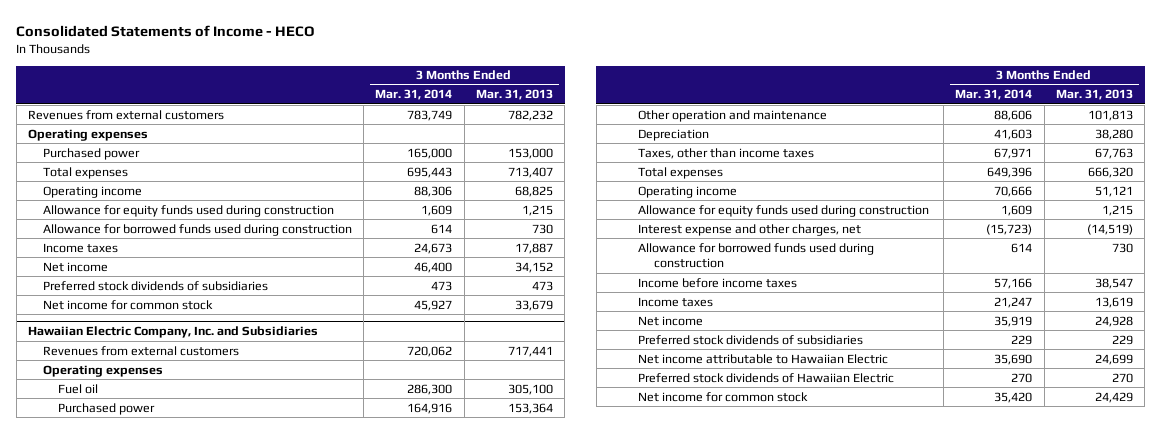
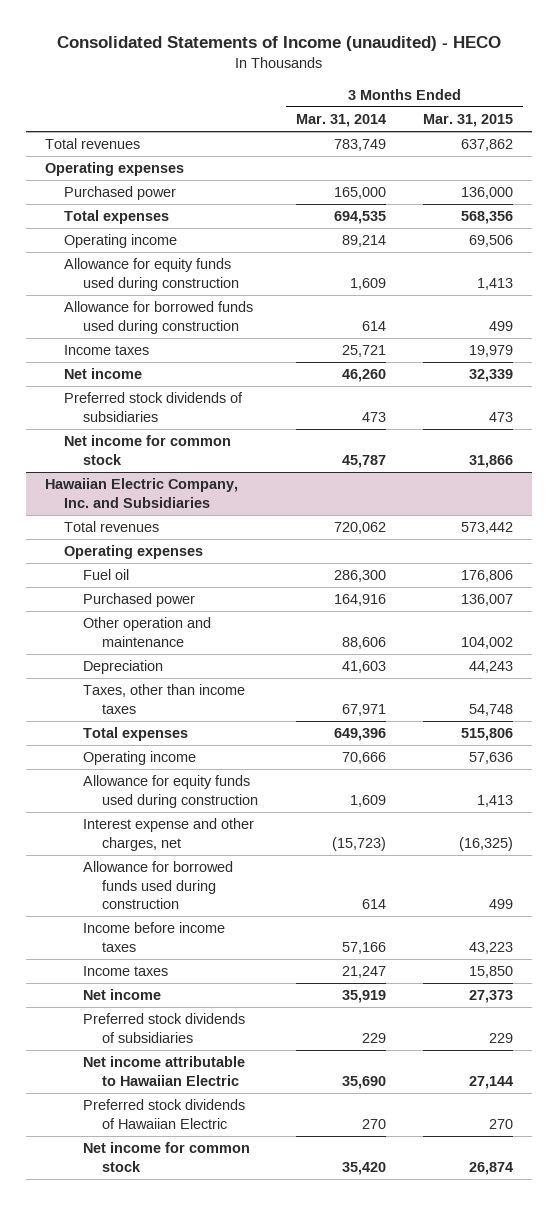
- Consolidated Statements of Income - HECO
+ Consolidated Statements of Income (unaudited) - HECO
- | 3 Months Ended Mar. 31, 2014 | 3 Months Ended Mar. 31, 2013
+ | 3 Months Ended Mar. 31, 2014 | 3 Months Ended Mar. 31, 2015
- Revenues from external customers | 783,749 | 782,232
+ Total revenues | 783,749 | 637,862
- Total expenses | 695,443 | 713,407
- Operating income | 88,306 | 68,825
+ Total expenses | 694,535 | 568,356
+ Operating income | 89,214 | 69,506
- Income taxes | 24,673 | 17,887
- Net income | 46,400 | 34,152
+ Income taxes | 25,721 | 19,979
+ Net income | 46,260 | 32,339
- Net income for common stock | 45,927 | 33,679
+ Net income for common stock | 45,787 | 31,866
@ Hawaiian Electric Company, Inc. and Subsidiaries
- Revenues from external customers | 720,062 | 717,441
+ Total revenues | 720,062 | 573,442

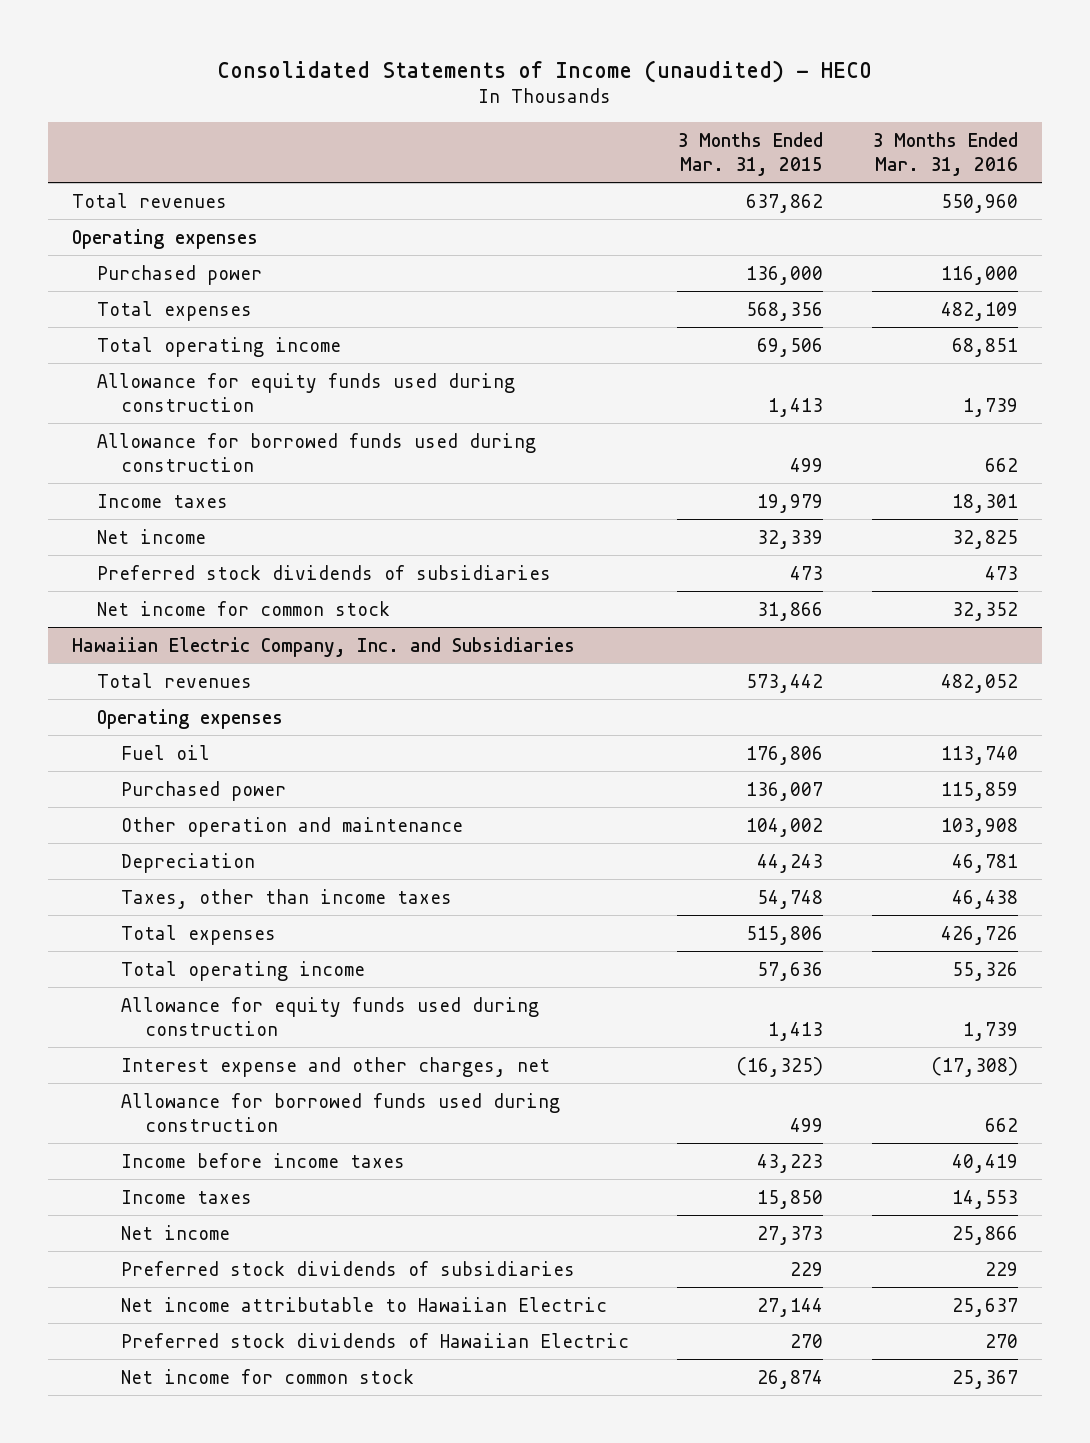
- | 3 Months Ended Mar. 31, 2014 | 3 Months Ended Mar. 31, 2015
+ | 3 Months Ended Mar. 31, 2015 | 3 Months Ended Mar. 31, 2016
- Operating income | 89,214 | 69,506
+ Total operating income | 69,506 | 68,851
@ Hawaiian Electric Company, Inc. and Subsidiaries
- Operating income | 70,666 | 57,636
+ Total operating income | 57,636 | 55,326

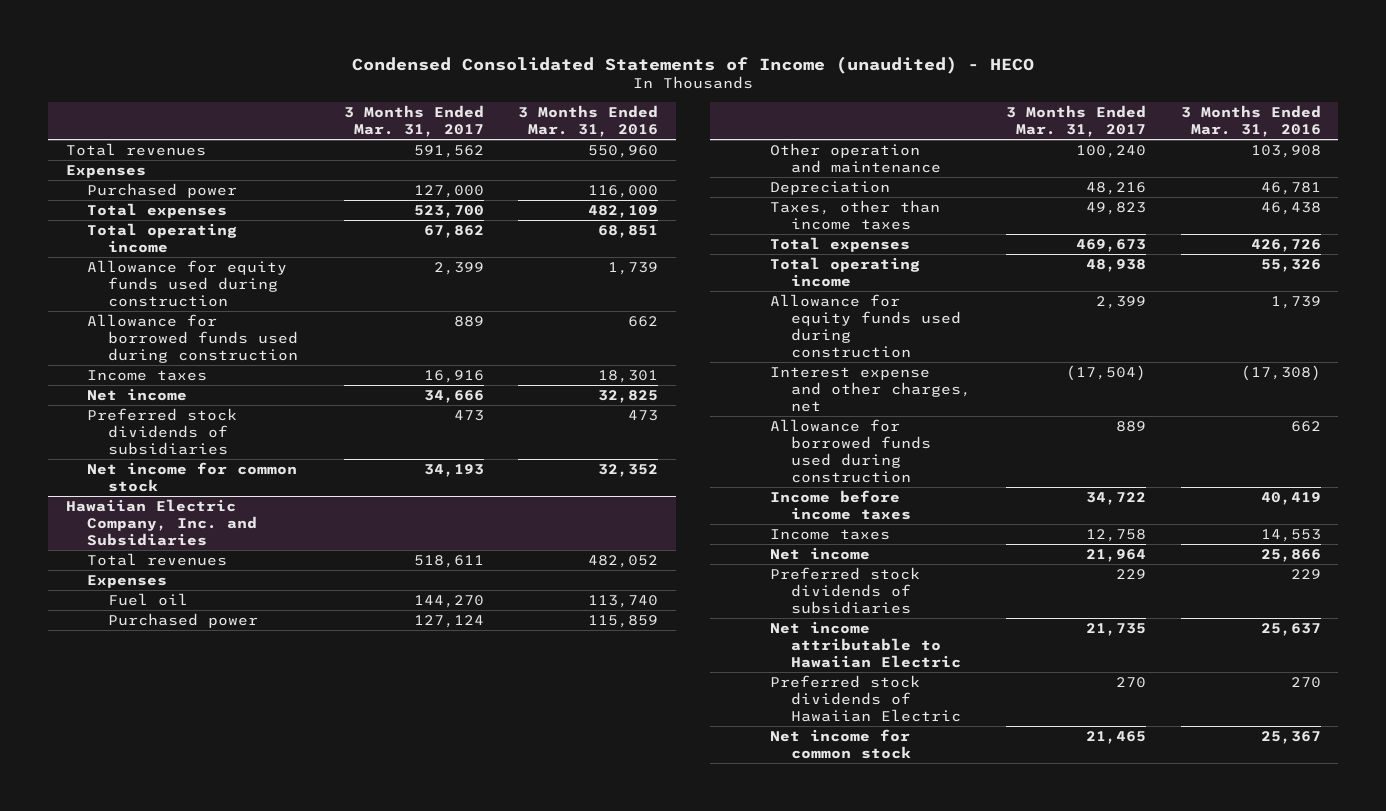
- Consolidated Statements of Income (unaudited) - HECO
+ Condensed Consolidated Statements of Income (unaudited) - HECO
- | 3 Months Ended Mar. 31, 2015 | 3 Months Ended Mar. 31, 2016
+ | 3 Months Ended Mar. 31, 2017 | 3 Months Ended Mar. 31, 2016
- Operating expenses
+ Expenses
@ Hawaiian Electric Company, Inc. and Subsidiaries
- Operating expenses
+ Expenses

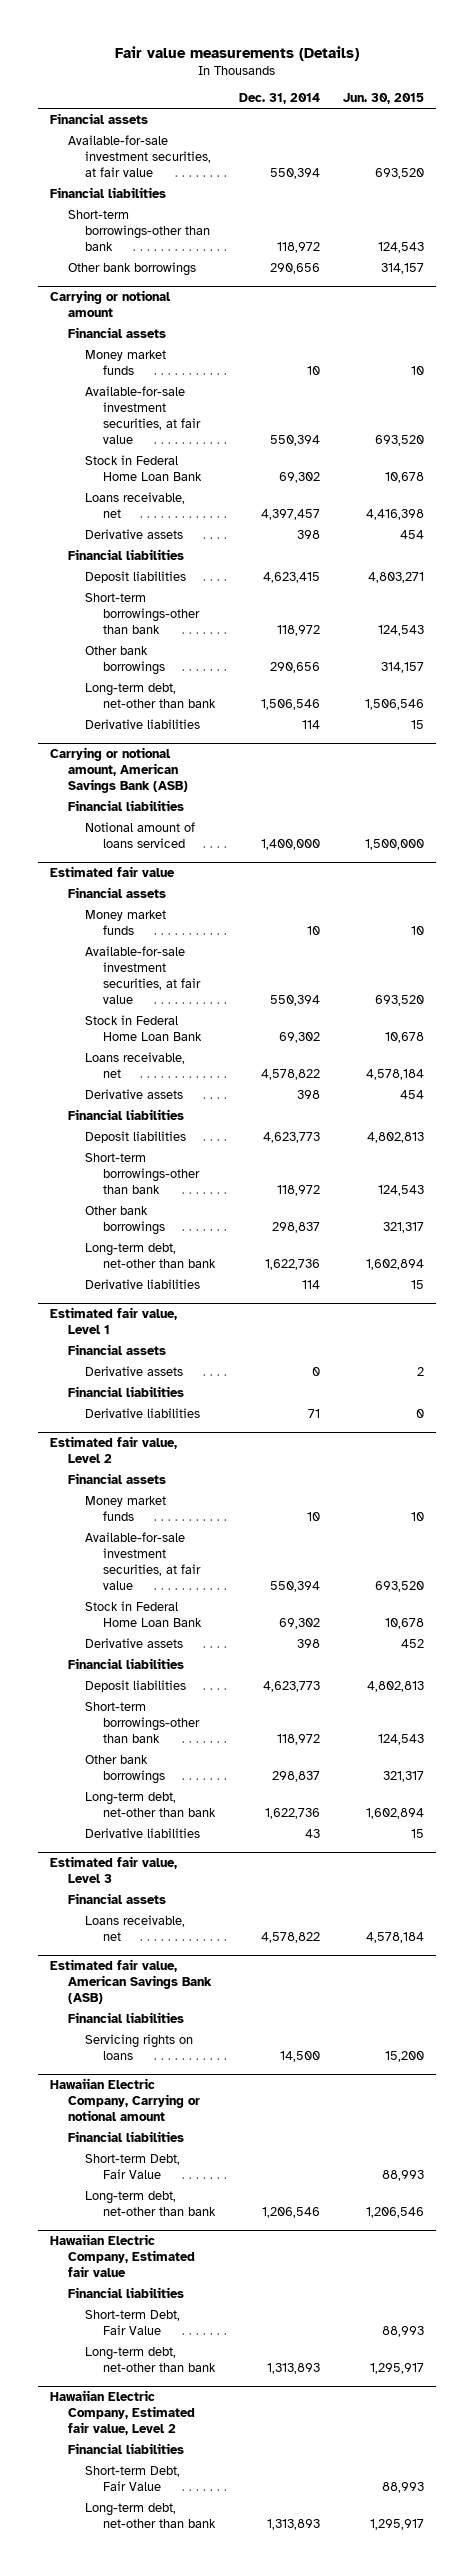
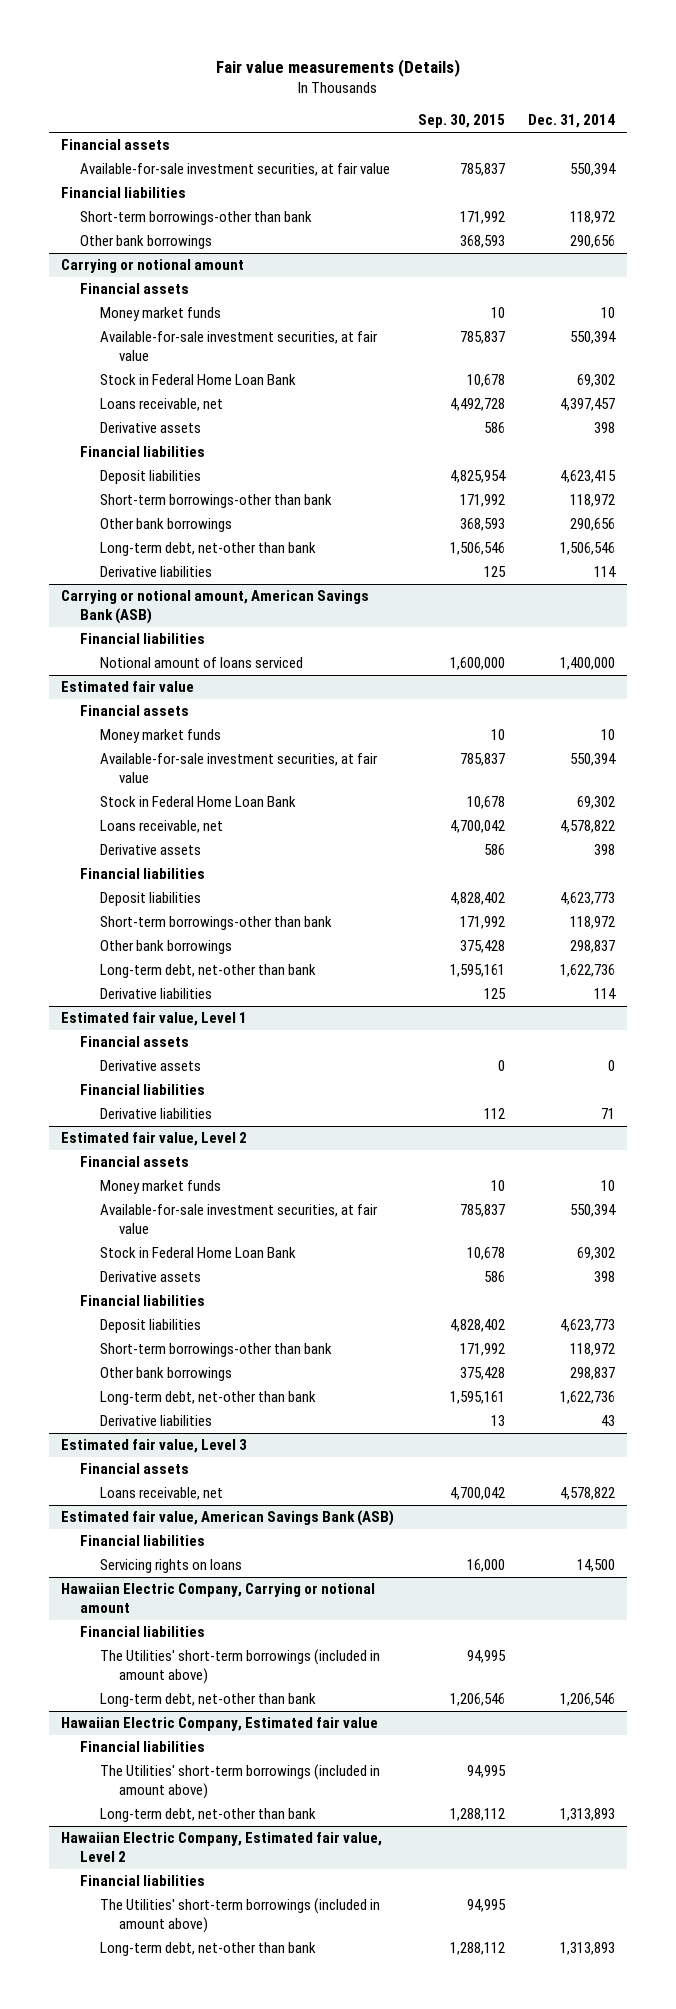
- | Dec. 31, 2014 | Jun. 30, 2015
+ | Sep. 30, 2015 | Dec. 31, 2014
@ Hawaiian Electric Company, Carrying or notional amount
- Short-term Debt, Fair Value | | 88,993
+ The Utilities' short-term borrowings (included in amount above) | 94,995 |
@ Hawaiian Electric Company, Estimated fair value
- Short-term Debt, Fair Value | | 88,993
+ The Utilities' short-term borrowings (included in amount above) | 94,995 |
@ Hawaiian Electric Company, Estimated fair value, Level 2
- Short-term Debt, Fair Value | | 88,993
+ The Utilities' short-term borrowings (included in amount above) | 94,995 |

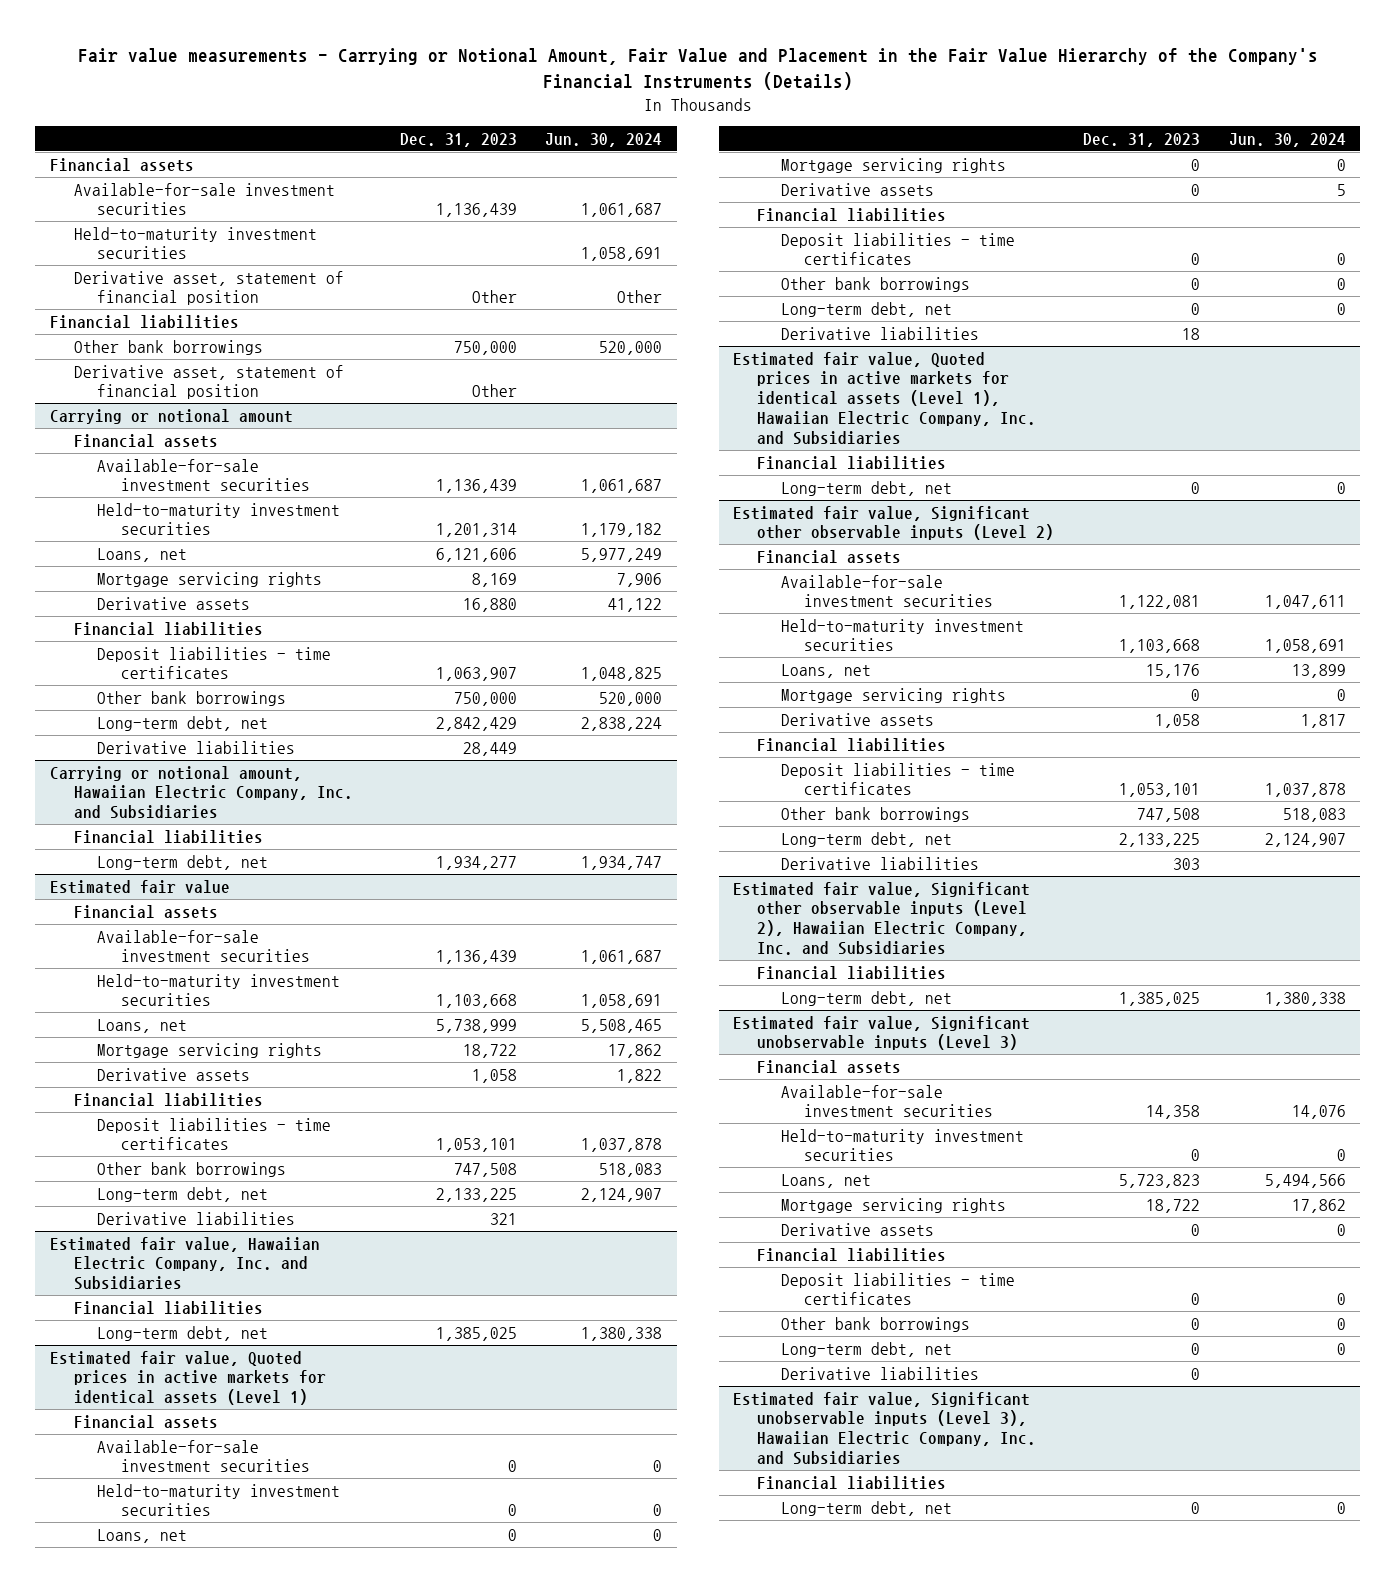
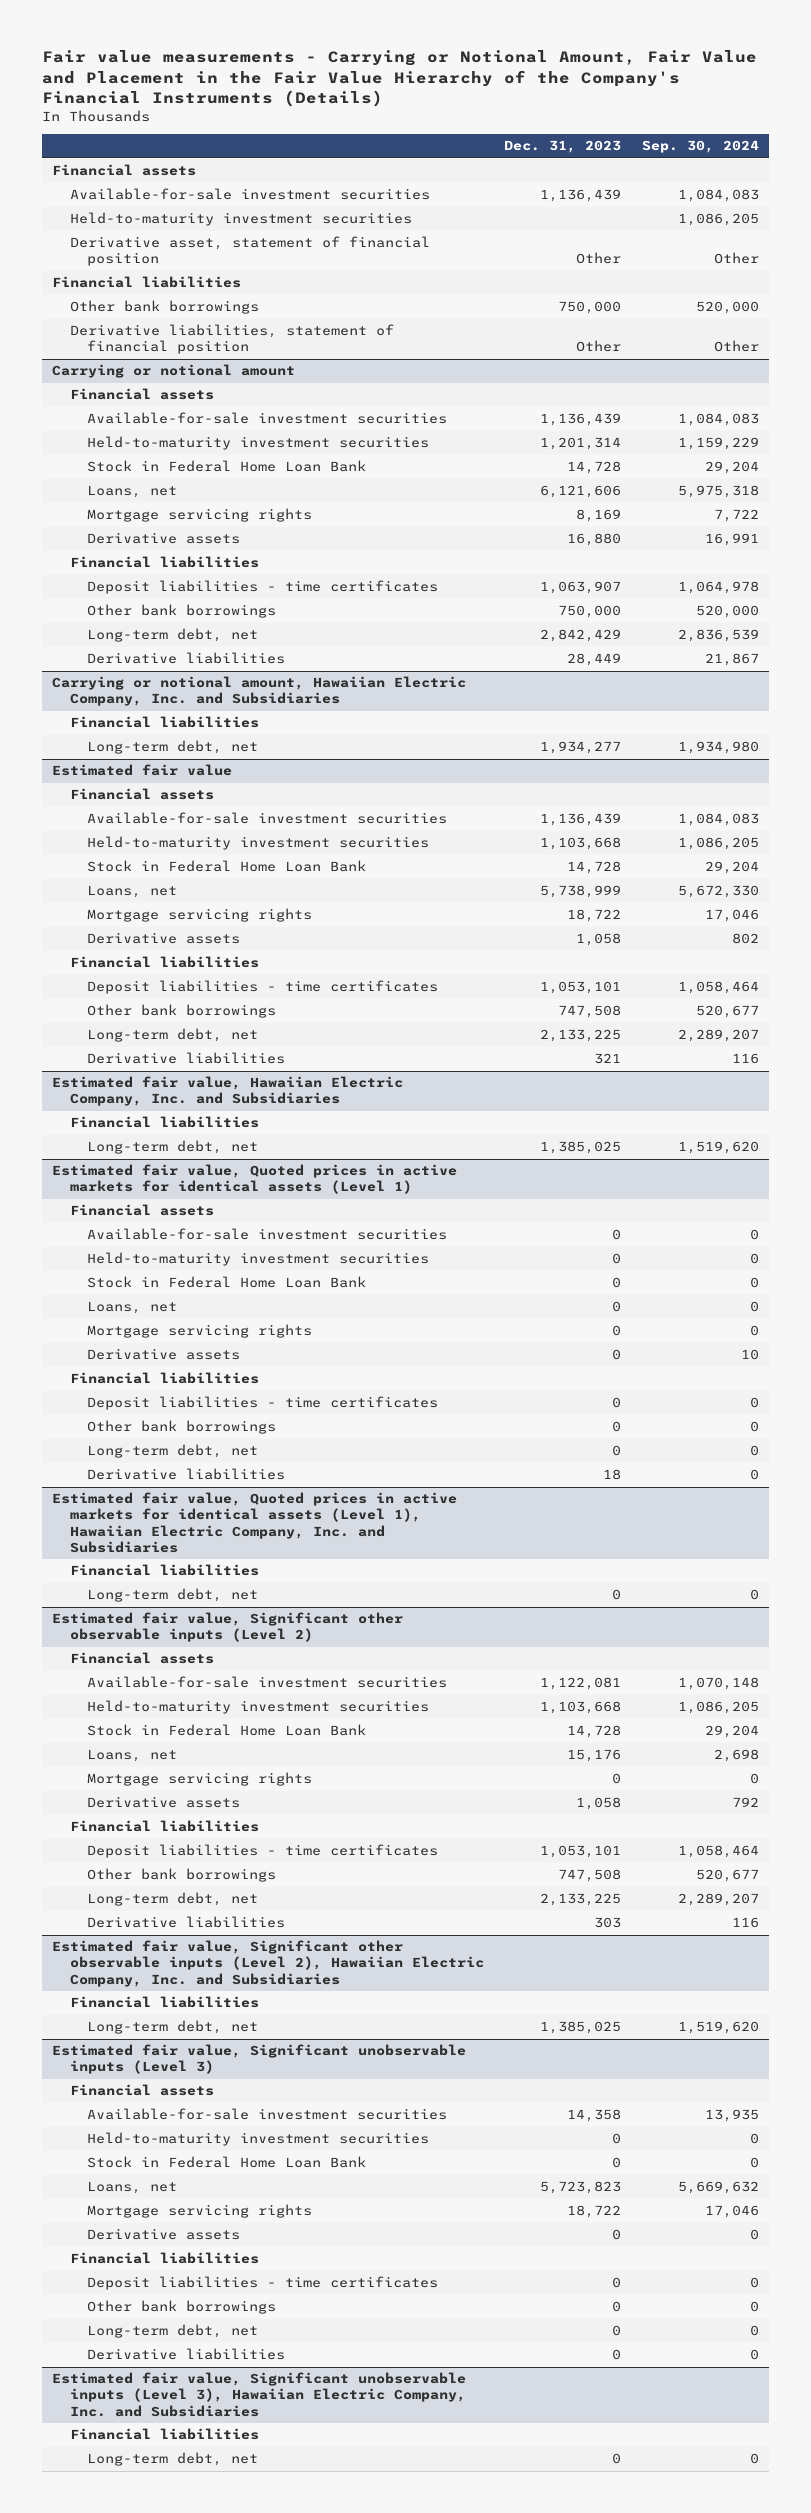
- | Dec. 31, 2023 | Jun. 30, 2024
+ | Dec. 31, 2023 | Sep. 30, 2024
- Derivative asset, statement of financial position | Other |
+ Derivative liabilities, statement of financial position | Other | Other
@ Carrying or notional amount
+ Stock in Federal Home Loan Bank | 14,728 | 29,204
@ Estimated fair value
+ Stock in Federal Home Loan Bank | 14,728 | 29,204
@ Estimated fair value, Quoted prices in active markets for identical assets (Level 1)
+ Stock in Federal Home Loan Bank | 0 | 0
@ Estimated fair value, Significant other observable inputs (Level 2)
+ Stock in Federal Home Loan Bank | 14,728 | 29,204
@ Estimated fair value, Significant unobservable inputs (Level 3)
+ Stock in Federal Home Loan Bank | 0 | 0

